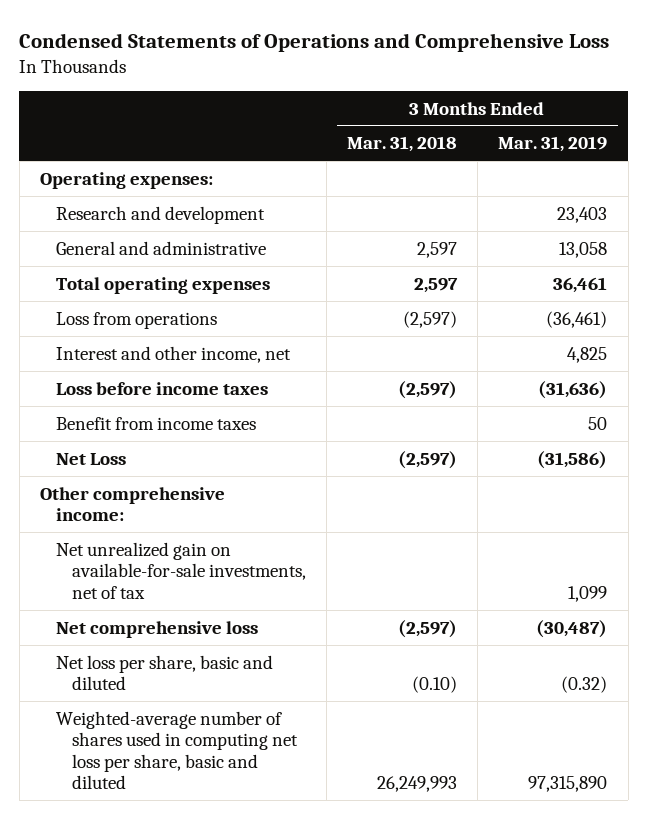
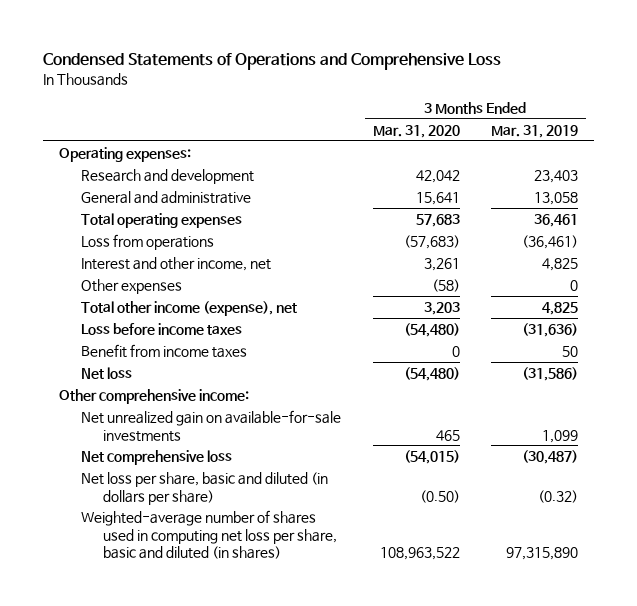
- | 3 Months Ended Mar. 31, 2018 | 3 Months Ended Mar. 31, 2019
+ | 3 Months Ended Mar. 31, 2020 | 3 Months Ended Mar. 31, 2019
+ Other expenses | (58) | 0
+ Total other income (expense), net | 3,203 | 4,825
- Net Loss | (2,597) | (31,586)
+ Net loss | (54,480) | (31,586)
- Net unrealized gain on available-for-sale investments, net of tax | | 1,099
+ Net unrealized gain on available-for-sale investments | 465 | 1,099
- Net loss per share, basic and diluted | (0.10) | (0.32)
- Weighted-average number of shares used in computing net loss per share, basic and diluted | 26,249,993 | 97,315,890
+ Net loss per share, basic and diluted (in dollars per share) | (0.50) | (0.32)
+ Weighted-average number of shares used in computing net loss per share, basic and diluted (in shares) | 108,963,522 | 97,315,890

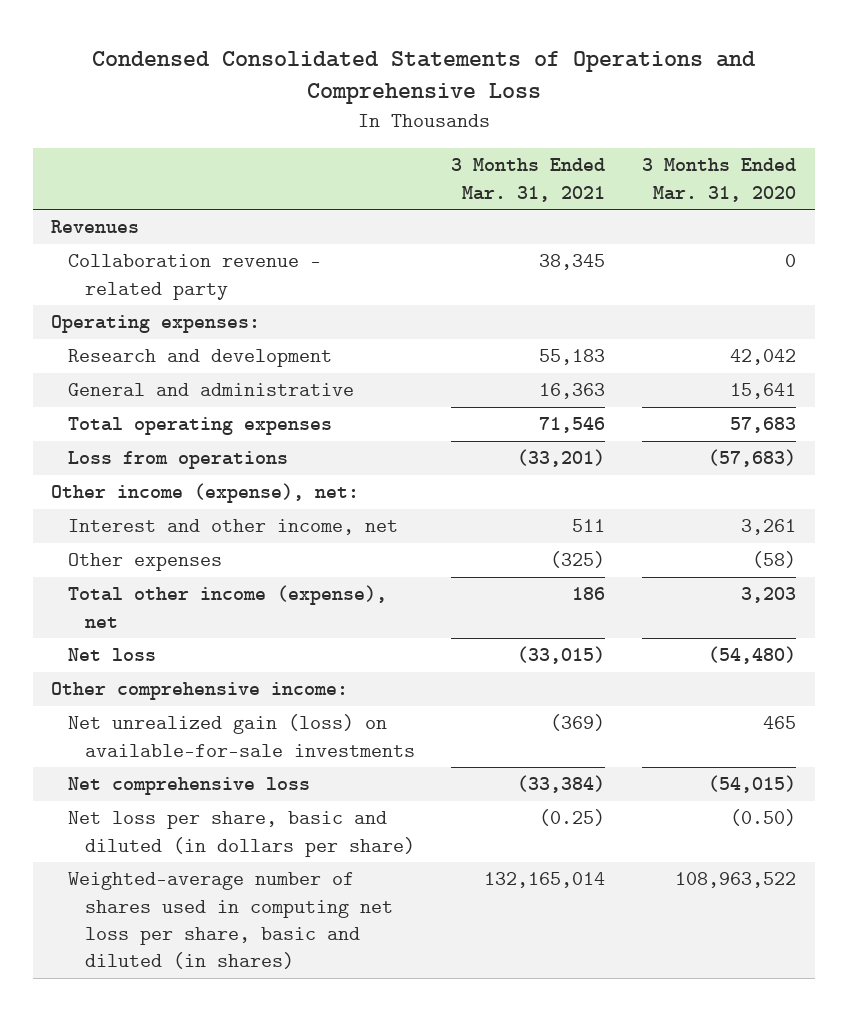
- Condensed Statements of Operations and Comprehensive Loss
+ Condensed Consolidated Statements of Operations and Comprehensive Loss
- | 3 Months Ended Mar. 31, 2020 | 3 Months Ended Mar. 31, 2019
+ | 3 Months Ended Mar. 31, 2021 | 3 Months Ended Mar. 31, 2020
+ Revenues
+ Collaboration revenue - related party | 38,345 | 0
+ Other income (expense), net:
- Loss before income taxes | (54,480) | (31,636)
- Benefit from income taxes | 0 | 50
- Net unrealized gain on available-for-sale investments | 465 | 1,099
+ Net unrealized gain (loss) on available-for-sale investments | (369) | 465

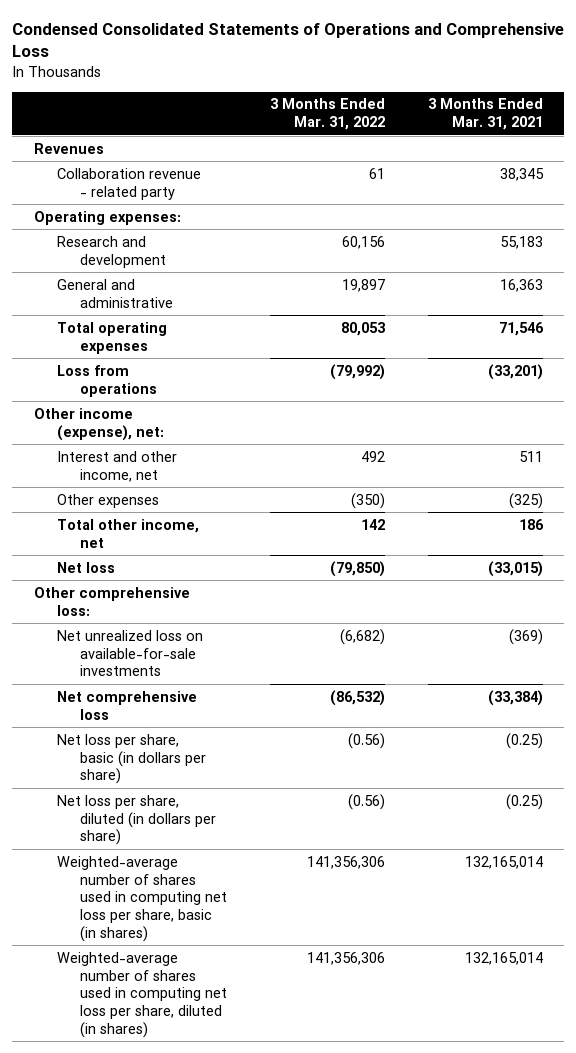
- | 3 Months Ended Mar. 31, 2021 | 3 Months Ended Mar. 31, 2020
+ | 3 Months Ended Mar. 31, 2022 | 3 Months Ended Mar. 31, 2021
- Total other income (expense), net | 186 | 3,203
+ Total other income, net | 142 | 186
- Other comprehensive income:
- Net unrealized gain (loss) on available-for-sale investments | (369) | 465
+ Other comprehensive loss:
+ Net unrealized loss on available-for-sale investments | (6,682) | (369)
- Net loss per share, basic and diluted (in dollars per share) | (0.25) | (0.50)
- Weighted-average number of shares used in computing net loss per share, basic and diluted (in shares) | 132,165,014 | 108,963,522
+ Net loss per share, basic (in dollars per share) | (0.56) | (0.25)
+ Net loss per share, diluted (in dollars per share) | (0.56) | (0.25)
+ Weighted-average number of shares used in computing net loss per share, basic (in shares) | 141,356,306 | 132,165,014
+ Weighted-average number of shares used in computing net loss per share, diluted (in shares) | 141,356,306 | 132,165,014

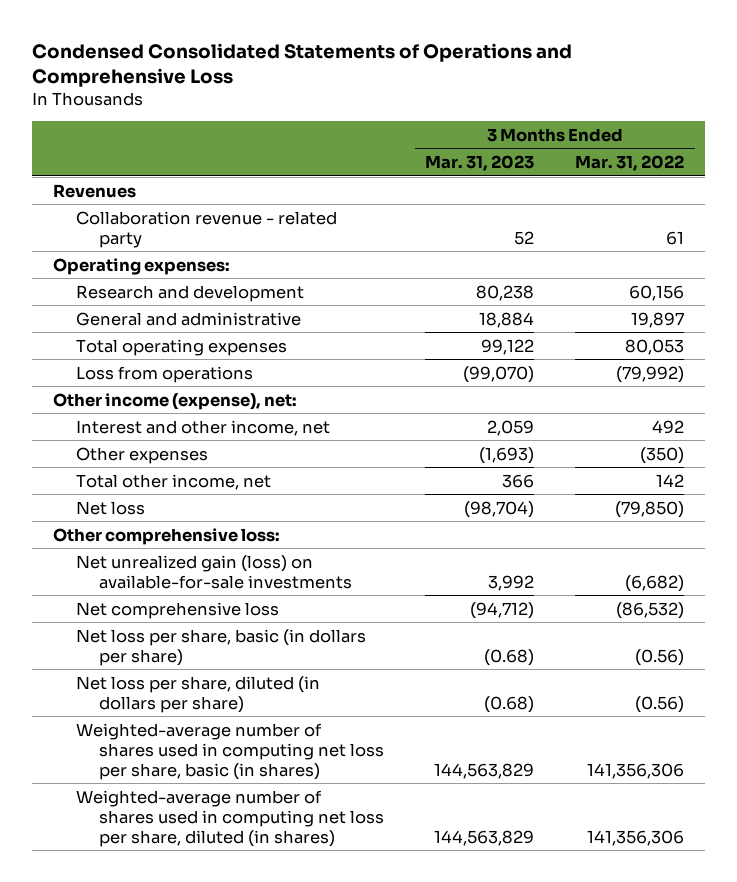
- | 3 Months Ended Mar. 31, 2022 | 3 Months Ended Mar. 31, 2021
+ | 3 Months Ended Mar. 31, 2023 | 3 Months Ended Mar. 31, 2022
- Net unrealized loss on available-for-sale investments | (6,682) | (369)
+ Net unrealized gain (loss) on available-for-sale investments | 3,992 | (6,682)

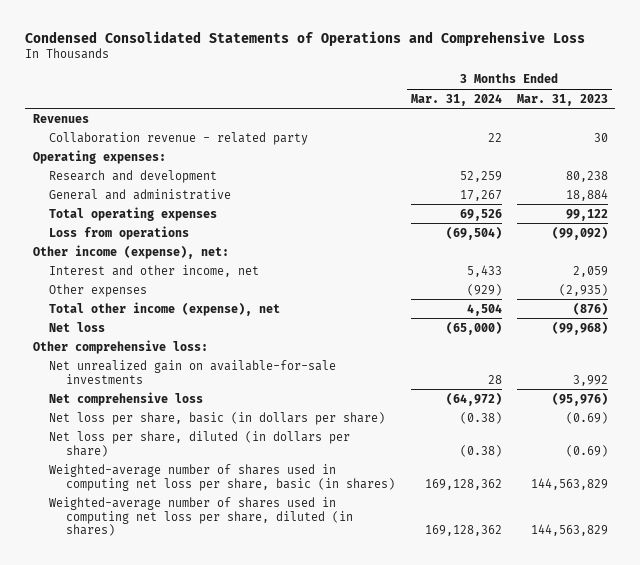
- | 3 Months Ended Mar. 31, 2023 | 3 Months Ended Mar. 31, 2022
+ | 3 Months Ended Mar. 31, 2024 | 3 Months Ended Mar. 31, 2023
- Collaboration revenue - related party | 52 | 61
+ Collaboration revenue - related party | 22 | 30
- Loss from operations | (99,070) | (79,992)
+ Loss from operations | (69,504) | (99,092)
- Other expenses | (1,693) | (350)
- Total other income, net | 366 | 142
- Net loss | (98,704) | (79,850)
+ Other expenses | (929) | (2,935)
+ Total other income (expense), net | 4,504 | (876)
+ Net loss | (65,000) | (99,968)
- Net unrealized gain (loss) on available-for-sale investments | 3,992 | (6,682)
- Net comprehensive loss | (94,712) | (86,532)
- Net loss per share, basic (in dollars per share) | (0.68) | (0.56)
- Net loss per share, diluted (in dollars per share) | (0.68) | (0.56)
+ Net unrealized gain on available-for-sale investments | 28 | 3,992
+ Net comprehensive loss | (64,972) | (95,976)
+ Net loss per share, basic (in dollars per share) | (0.38) | (0.69)
+ Net loss per share, diluted (in dollars per share) | (0.38) | (0.69)

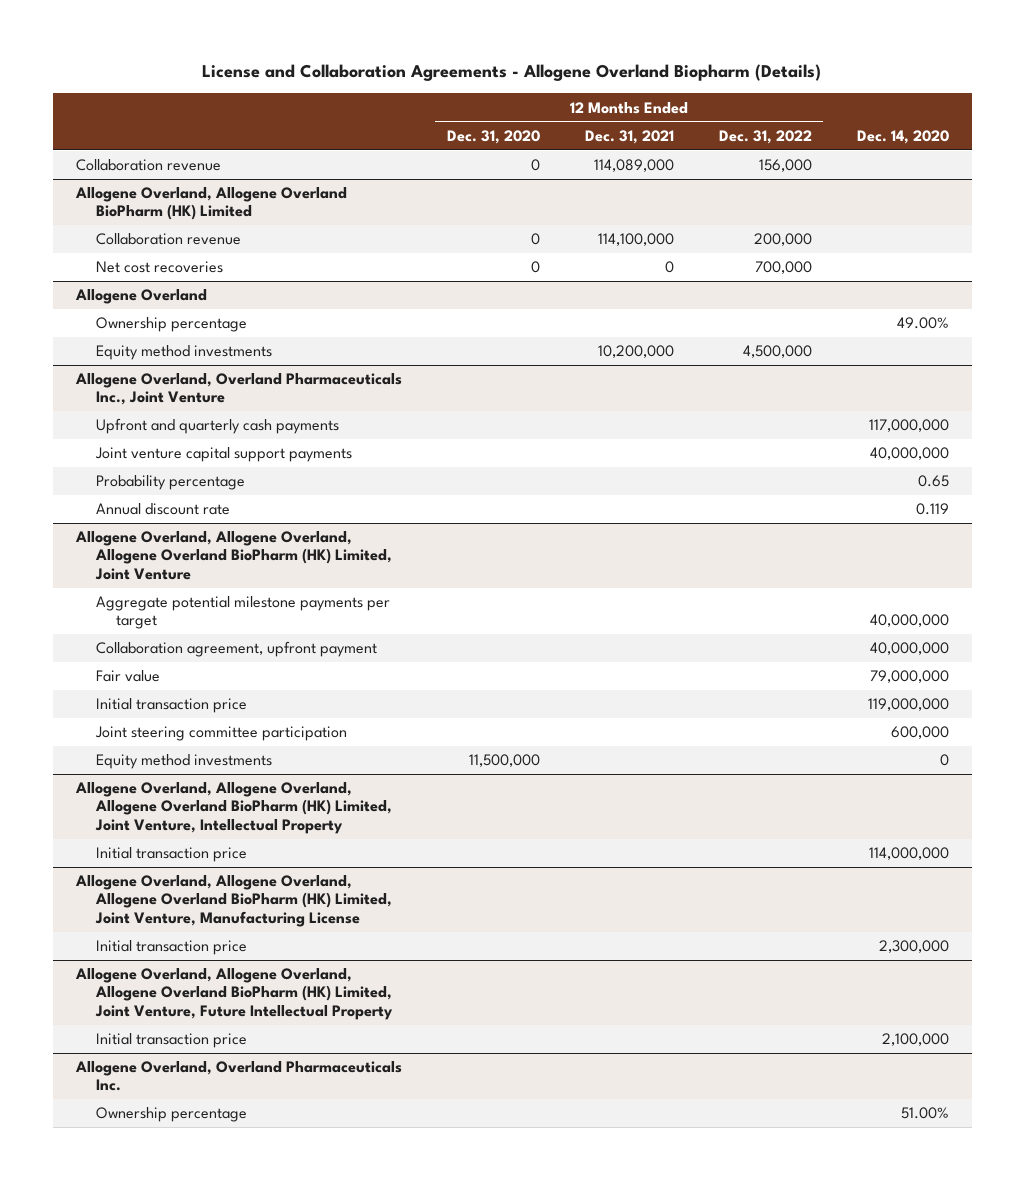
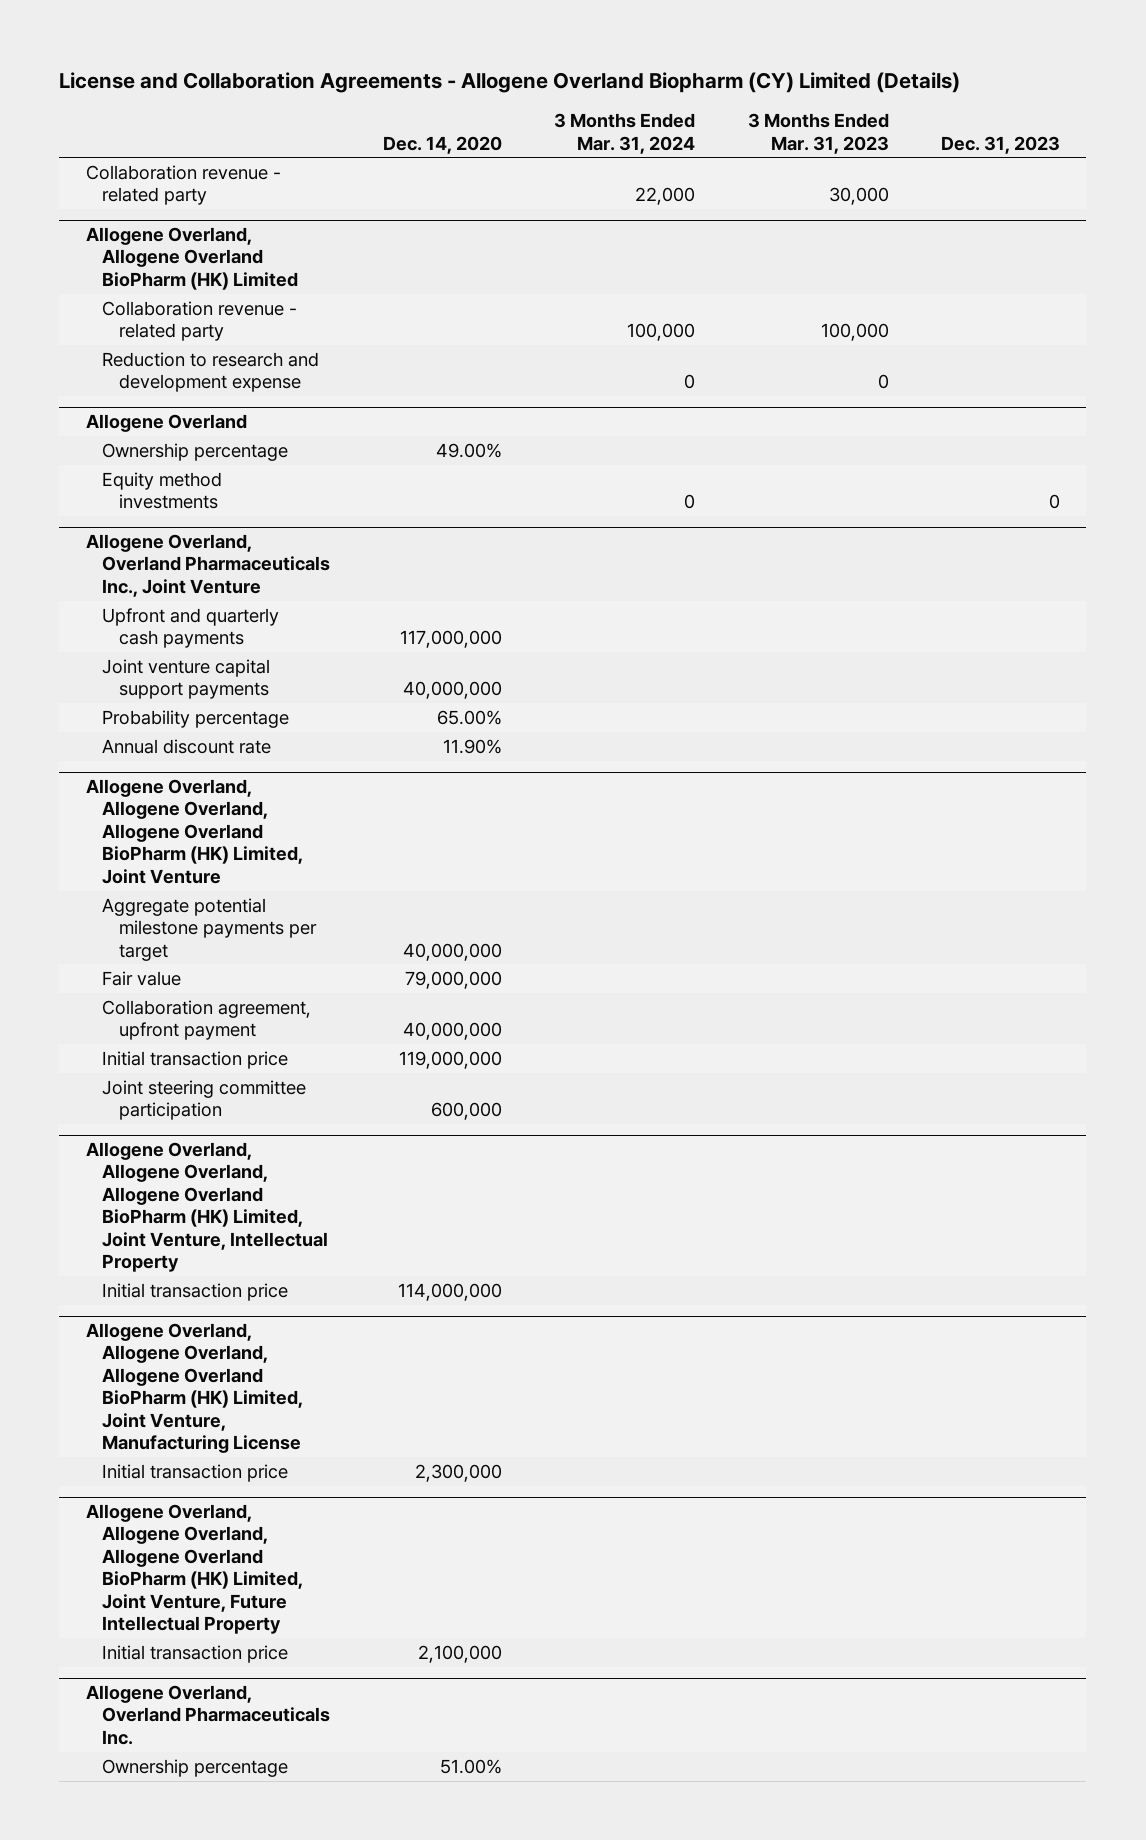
- License and Collaboration Agreements - Allogene Overland Biopharm (Details)
+ License and Collaboration Agreements - Allogene Overland Biopharm (CY) Limited (Details)
- | 12 Months Ended Dec. 31, 2020 | 12 Months Ended Dec. 31, 2021 | 12 Months Ended Dec. 31, 2022 | Dec. 14, 2020
+ | Dec. 14, 2020 | 3 Months Ended Mar. 31, 2024 | 3 Months Ended Mar. 31, 2023 | Dec. 31, 2023
- Collaboration revenue | 0 | 114,089,000 | 156,000 |
+ Collaboration revenue - related party | | 22,000 | 30,000 |
@ Allogene Overland, Allogene Overland BioPharm (HK) Limited
- Collaboration revenue | 0 | 114,100,000 | 200,000 |
- Net cost recoveries | 0 | 0 | 700,000 |
+ Collaboration revenue - related party | | 100,000 | 100,000 |
+ Reduction to research and development expense | | 0 | 0 |
@ Allogene Overland, Overland Pharmaceuticals Inc., Joint Venture
- Probability percentage | | | | 0.65
- Annual discount rate | | | | 0.119
+ Probability percentage | 65.00% | | |
+ Annual discount rate | 11.90% | | |
@ Allogene Overland, Allogene Overland, Allogene Overland BioPharm (HK) Limited, Joint Venture
moved down: Collaboration agreement, upfront payment | 40,000,000 | | |
- Equity method investments | 11,500,000 | | | 0

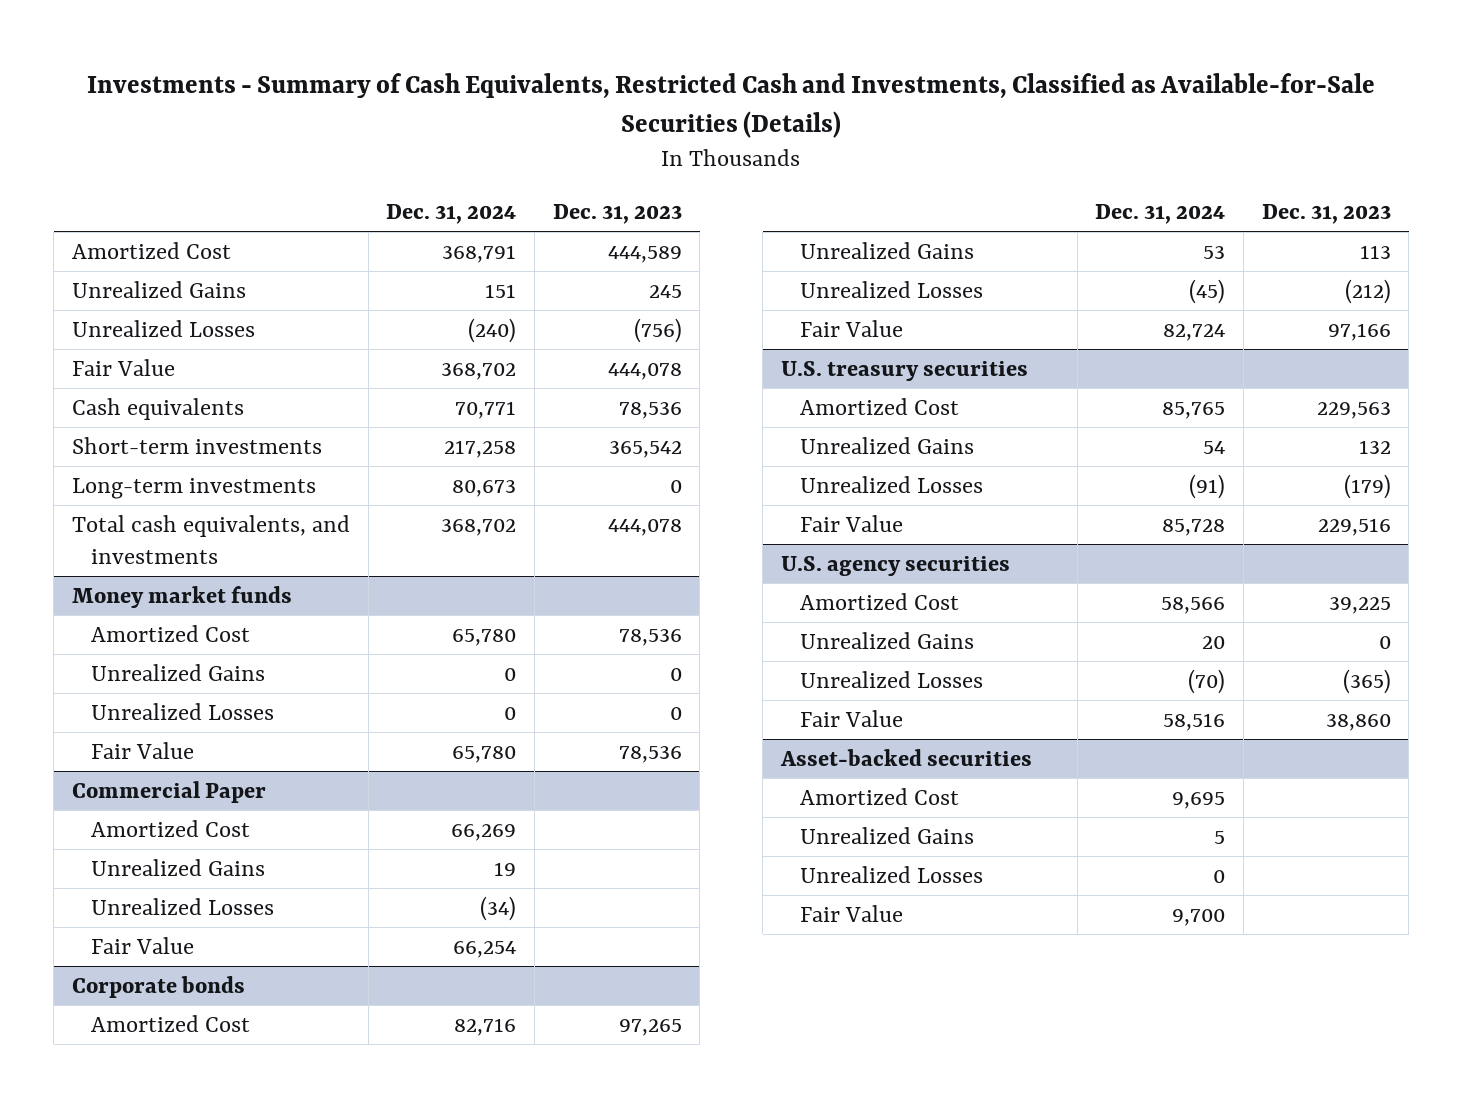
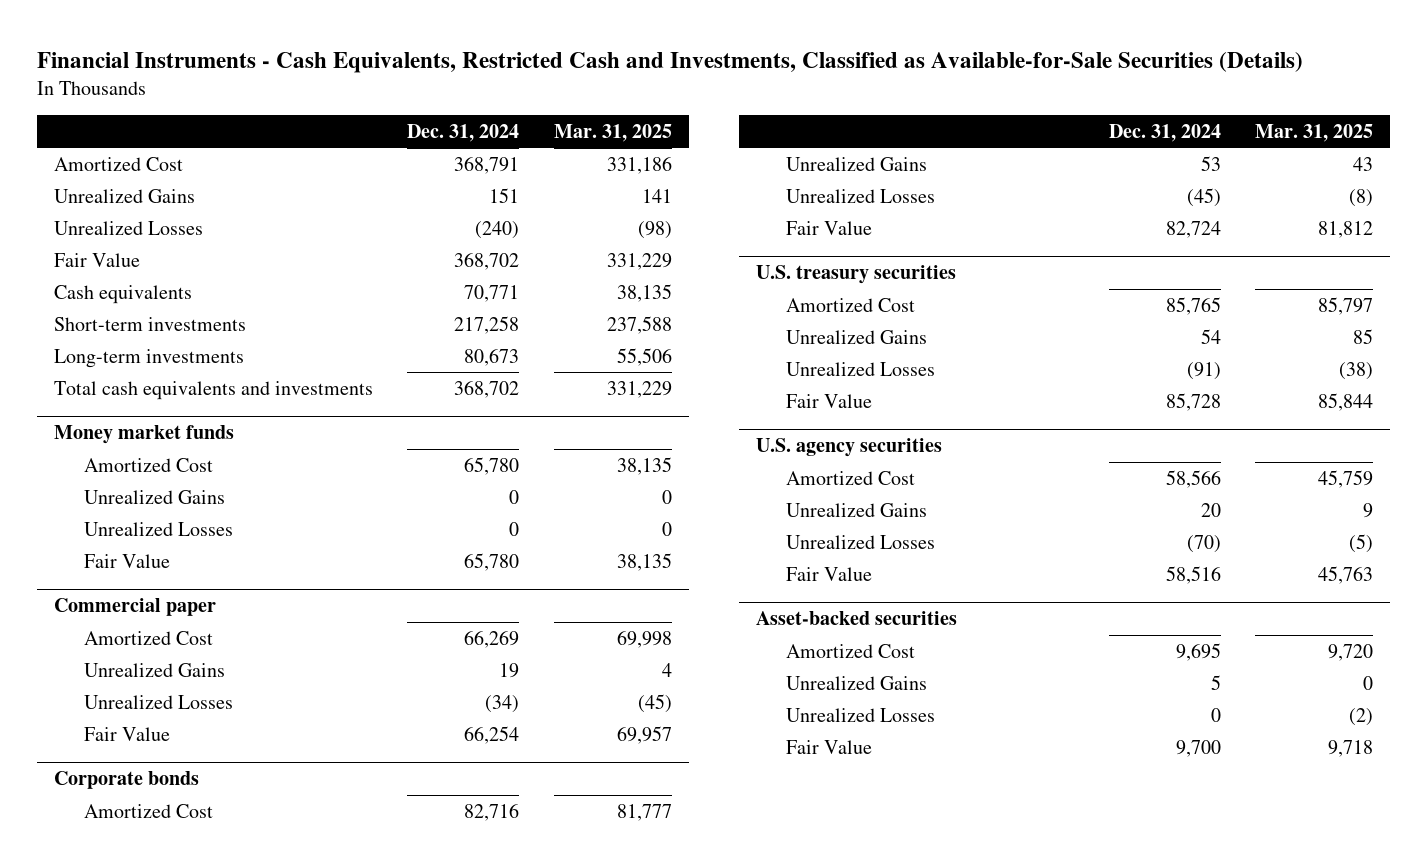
- Investments - Summary of Cash Equivalents, Restricted Cash and Investments, Classified as Available-for-Sale Securities (Details)
+ Financial Instruments - Cash Equivalents, Restricted Cash and Investments, Classified as Available-for-Sale Securities (Details)
- | Dec. 31, 2024 | Dec. 31, 2023
+ | Dec. 31, 2024 | Mar. 31, 2025
- Total cash equivalents, and investments | 368,702 | 444,078
+ Total cash equivalents and investments | 368,702 | 331,229
- Commercial Paper
+ Commercial paper

